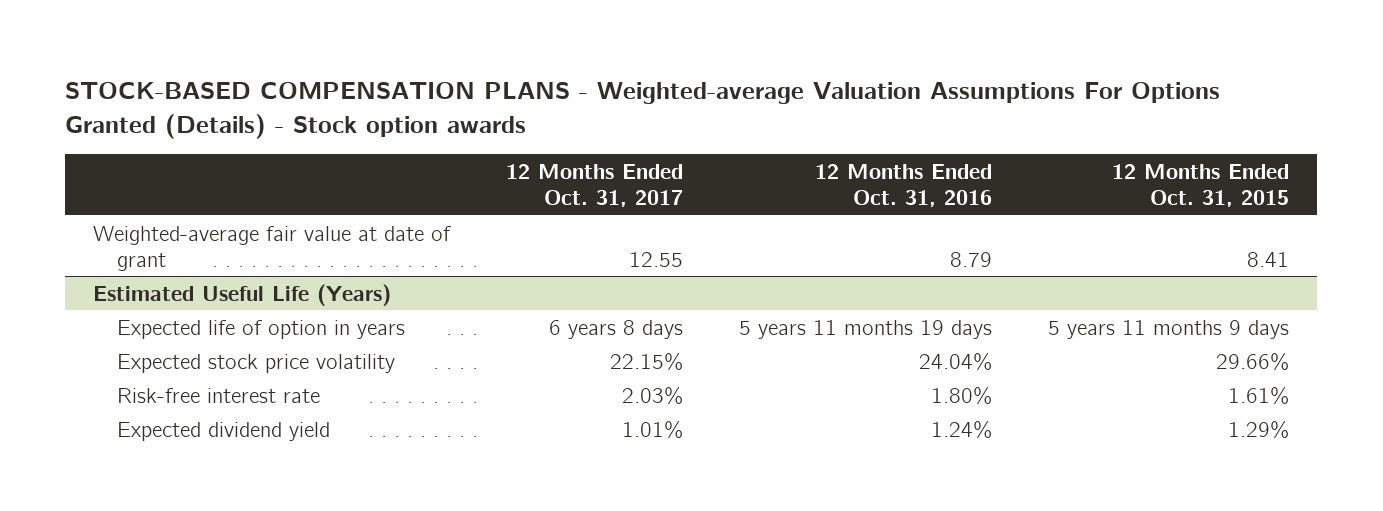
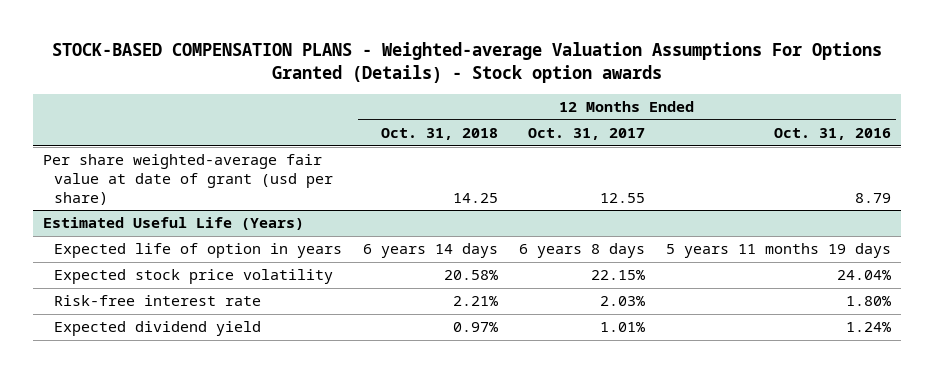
- | 12 Months Ended Oct. 31, 2017 | 12 Months Ended Oct. 31, 2016 | 12 Months Ended Oct. 31, 2015
+ | 12 Months Ended Oct. 31, 2018 | 12 Months Ended Oct. 31, 2017 | 12 Months Ended Oct. 31, 2016
- Weighted-average fair value at date of grant | 12.55 | 8.79 | 8.41
+ Per share weighted-average fair value at date of grant (usd per share) | 14.25 | 12.55 | 8.79

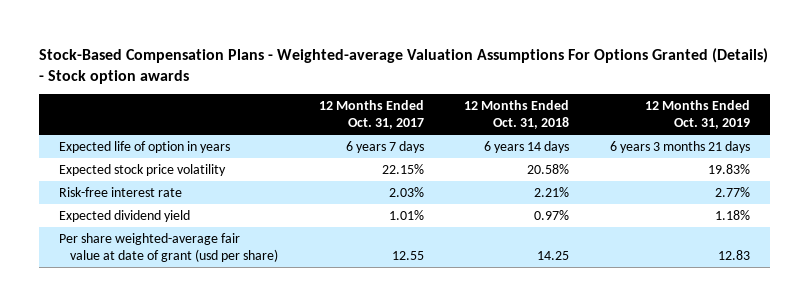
- STOCK-BASED COMPENSATION PLANS - Weighted-average Valuation Assumptions For Options Granted (Details) - Stock option awards
+ Stock-Based Compensation Plans - Weighted-average Valuation Assumptions For Options Granted (Details) - Stock option awards
- | 12 Months Ended Oct. 31, 2018 | 12 Months Ended Oct. 31, 2017 | 12 Months Ended Oct. 31, 2016
+ | 12 Months Ended Oct. 31, 2017 | 12 Months Ended Oct. 31, 2018 | 12 Months Ended Oct. 31, 2019
- Estimated Useful Life (Years)
- Expected life of option in years | 6 years 14 days | 6 years 8 days | 5 years 11 months 19 days
+ Expected life of option in years | 6 years 7 days | 6 years 14 days | 6 years 3 months 21 days
moved down: Per share weighted-average fair value at date of grant (usd per share) | 12.55 | 14.25 | 12.83

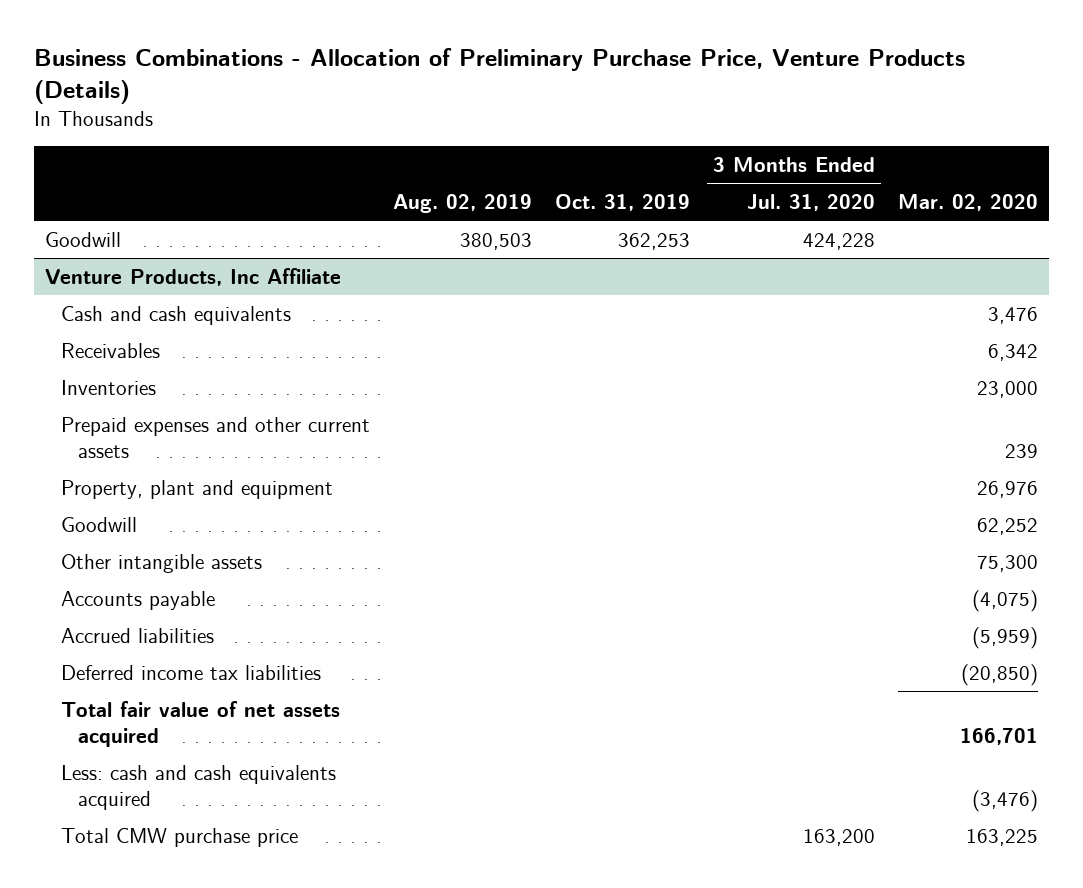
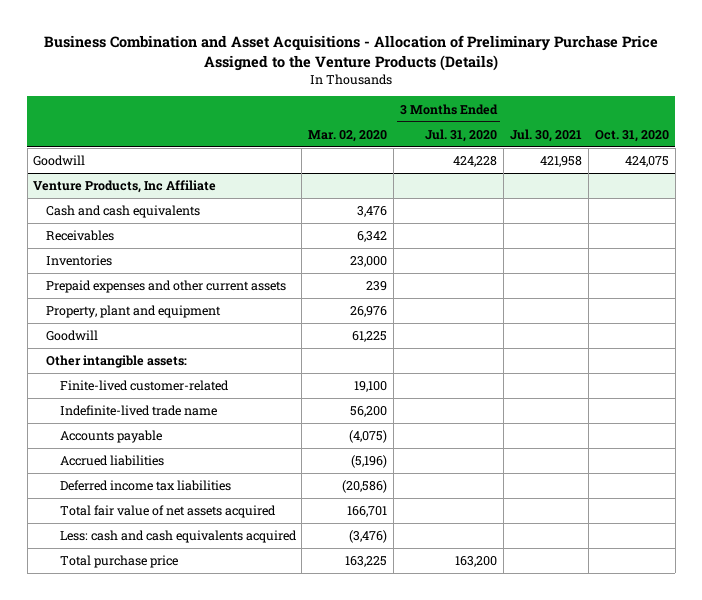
- Business Combinations - Allocation of Preliminary Purchase Price, Venture Products (Details)
+ Business Combination and Asset Acquisitions - Allocation of Preliminary Purchase Price Assigned to the Venture Products (Details)
- | Aug. 02, 2019 | Oct. 31, 2019 | 3 Months Ended Jul. 31, 2020 | Mar. 02, 2020
+ | Mar. 02, 2020 | 3 Months Ended Jul. 31, 2020 | Jul. 30, 2021 | Oct. 31, 2020
@ Venture Products, Inc Affiliate
- Goodwill | | | | 62,252
- Other intangible assets | | | | 75,300
+ Goodwill | 61,225 | | |
+ Other intangible assets:
+ Finite-lived customer-related | 19,100 | | |
+ Indefinite-lived trade name | 56,200 | | |
- Accrued liabilities | | | | (5,959)
- Deferred income tax liabilities | | | | (20,850)
+ Accrued liabilities | (5,196) | | |
+ Deferred income tax liabilities | (20,586) | | |
- Total CMW purchase price | | | 163,200 | 163,225
+ Total purchase price | 163,225 | 163,200 | |

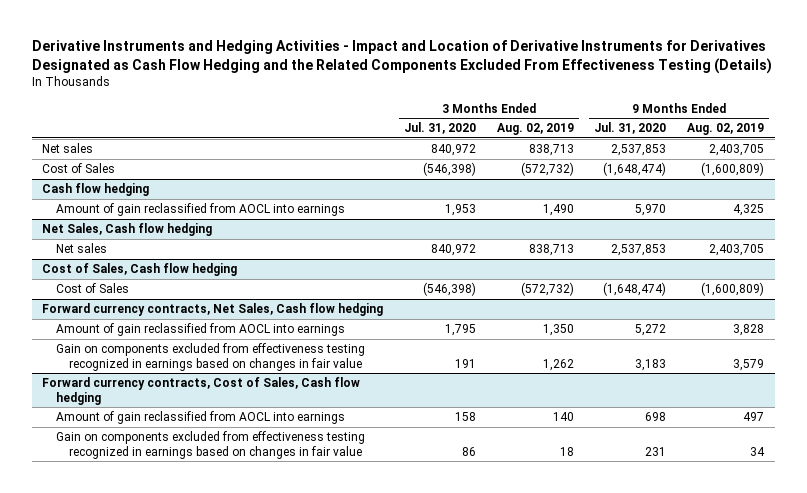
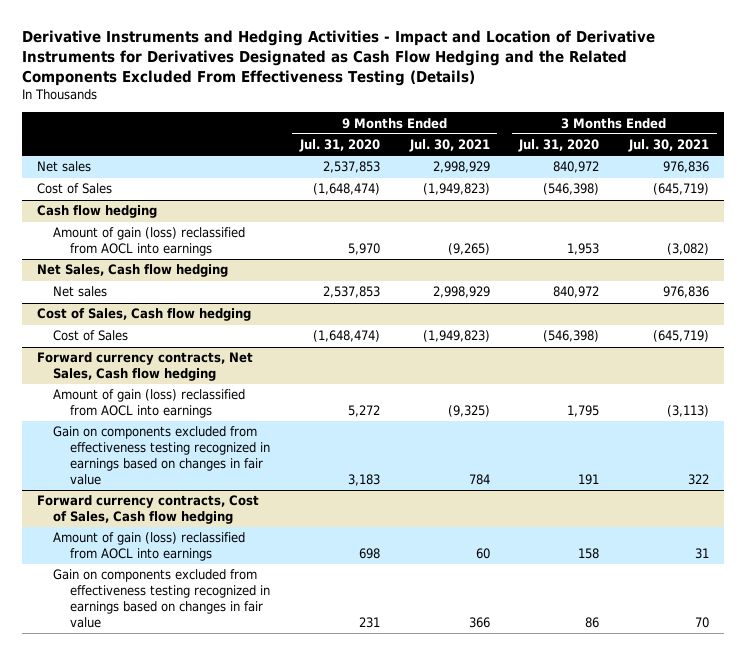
- | 3 Months Ended Jul. 31, 2020 | 3 Months Ended Aug. 02, 2019 | 9 Months Ended Jul. 31, 2020 | 9 Months Ended Aug. 02, 2019
+ | 9 Months Ended Jul. 31, 2020 | 9 Months Ended Jul. 30, 2021 | 3 Months Ended Jul. 31, 2020 | 3 Months Ended Jul. 30, 2021
@ Cash flow hedging
- Amount of gain reclassified from AOCL into earnings | 1,953 | 1,490 | 5,970 | 4,325
+ Amount of gain (loss) reclassified from AOCL into earnings | 5,970 | (9,265) | 1,953 | (3,082)
@ Forward currency contracts, Net Sales, Cash flow hedging
- Amount of gain reclassified from AOCL into earnings | 1,795 | 1,350 | 5,272 | 3,828
+ Amount of gain (loss) reclassified from AOCL into earnings | 5,272 | (9,325) | 1,795 | (3,113)
@ Forward currency contracts, Cost of Sales, Cash flow hedging
- Amount of gain reclassified from AOCL into earnings | 158 | 140 | 698 | 497
+ Amount of gain (loss) reclassified from AOCL into earnings | 698 | 60 | 158 | 31

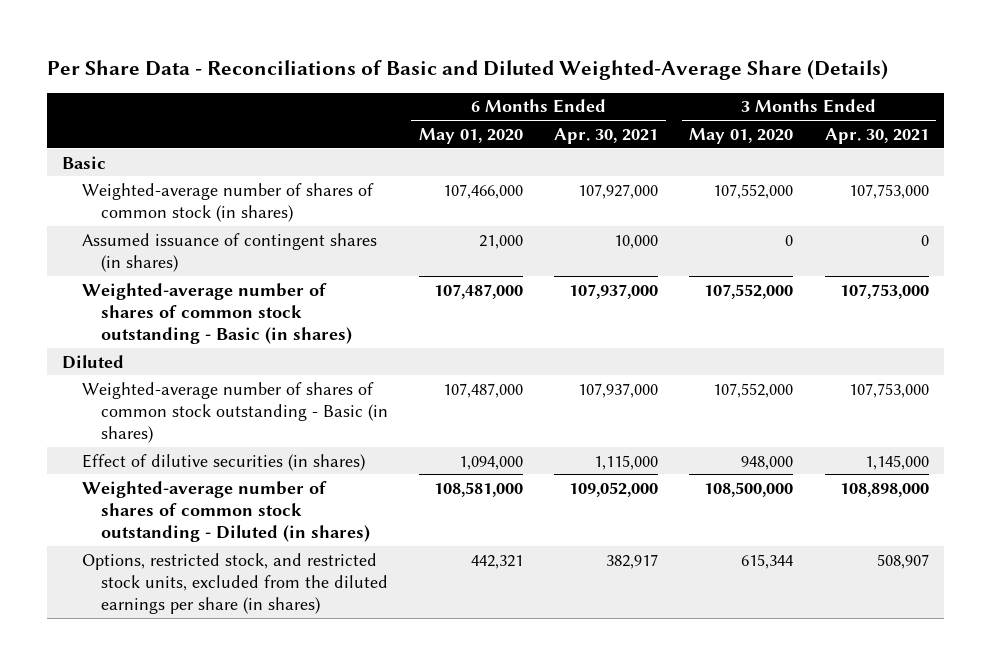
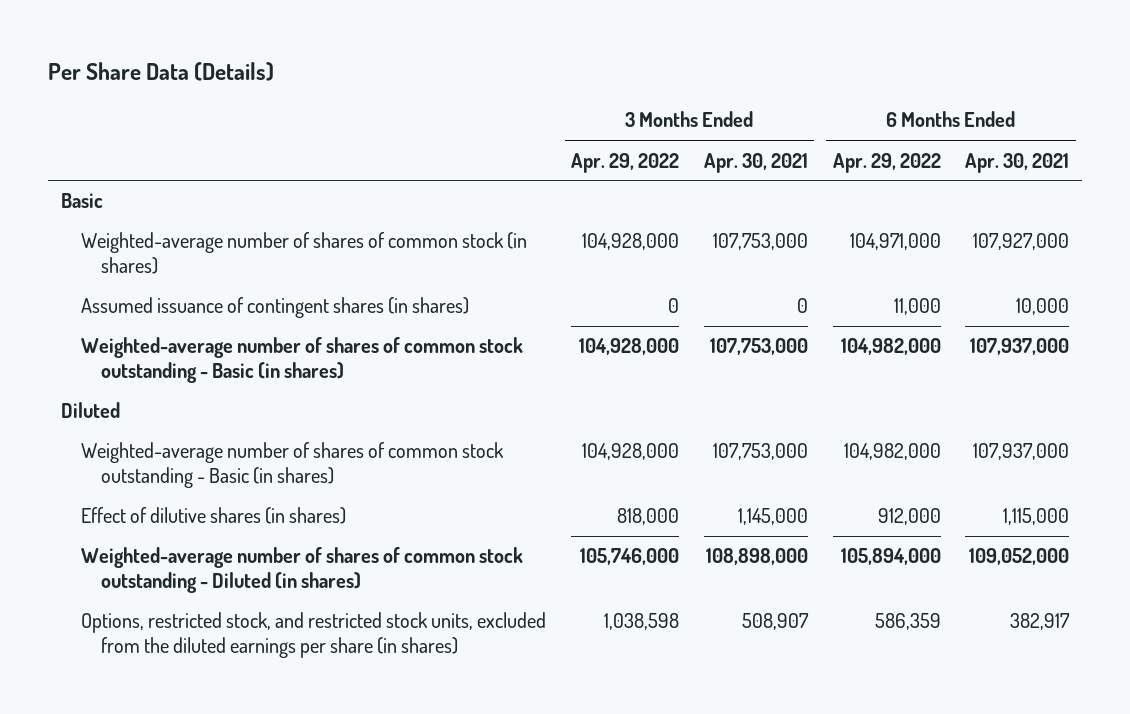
- Per Share Data - Reconciliations of Basic and Diluted Weighted-Average Share (Details)
+ Per Share Data (Details)
- | 6 Months Ended May 01, 2020 | 6 Months Ended Apr. 30, 2021 | 3 Months Ended May 01, 2020 | 3 Months Ended Apr. 30, 2021
+ | 3 Months Ended Apr. 29, 2022 | 3 Months Ended Apr. 30, 2021 | 6 Months Ended Apr. 29, 2022 | 6 Months Ended Apr. 30, 2021
- Effect of dilutive securities (in shares) | 1,094,000 | 1,115,000 | 948,000 | 1,145,000
+ Effect of dilutive shares (in shares) | 818,000 | 1,145,000 | 912,000 | 1,115,000

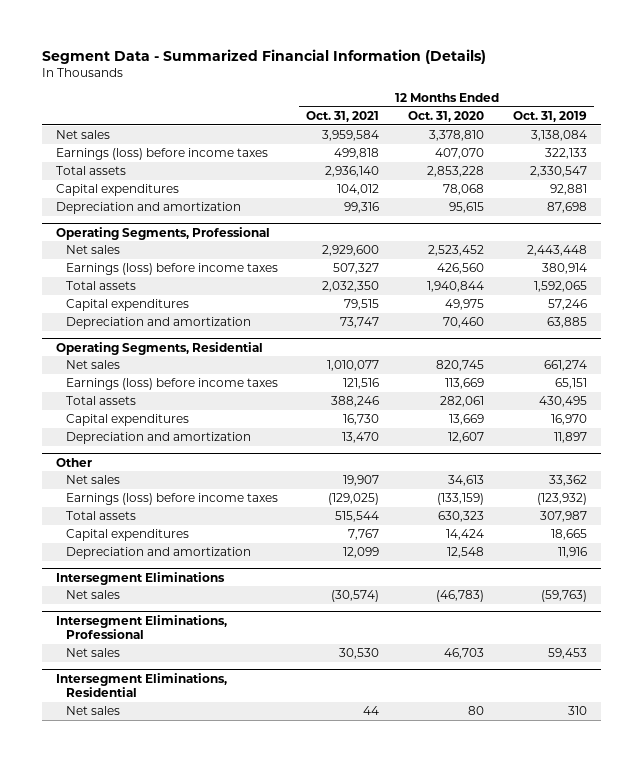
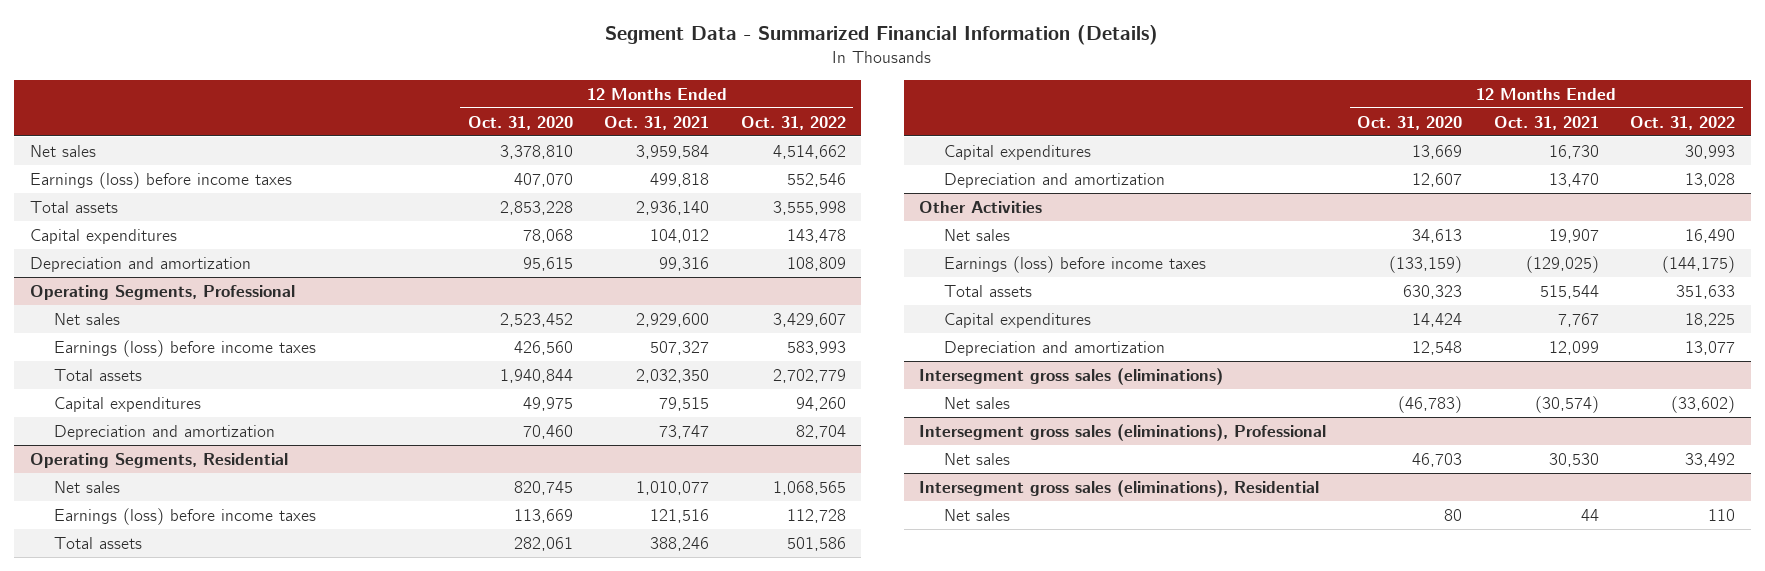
- | 12 Months Ended Oct. 31, 2021 | 12 Months Ended Oct. 31, 2020 | 12 Months Ended Oct. 31, 2019
+ | 12 Months Ended Oct. 31, 2020 | 12 Months Ended Oct. 31, 2021 | 12 Months Ended Oct. 31, 2022
- Other
+ Other Activities
- Intersegment Eliminations
+ Intersegment gross sales (eliminations)
- Intersegment Eliminations, Professional
+ Intersegment gross sales (eliminations), Professional
- Intersegment Eliminations, Residential
+ Intersegment gross sales (eliminations), Residential

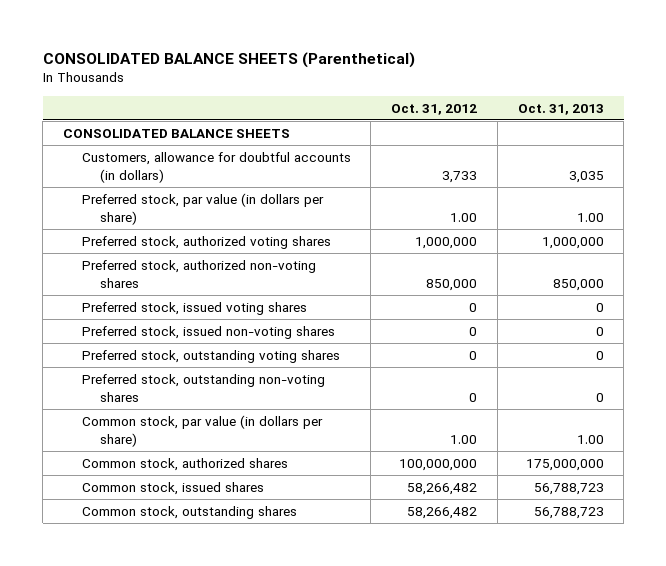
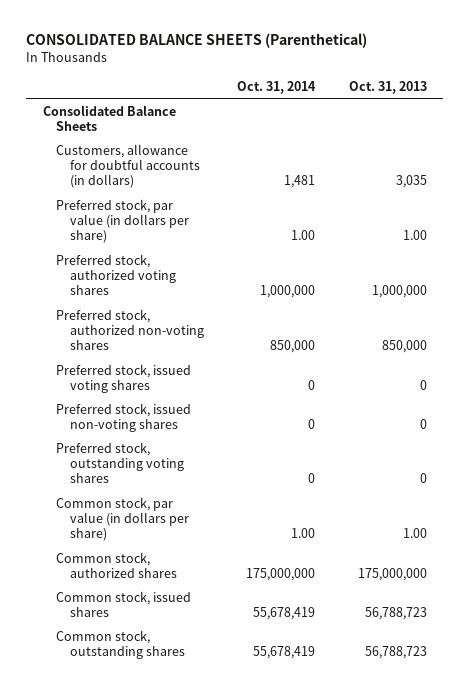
- | Oct. 31, 2012 | Oct. 31, 2013
+ | Oct. 31, 2014 | Oct. 31, 2013
- CONSOLIDATED BALANCE SHEETS
+ Consolidated Balance Sheets
- Preferred stock, outstanding non-voting shares | 0 | 0

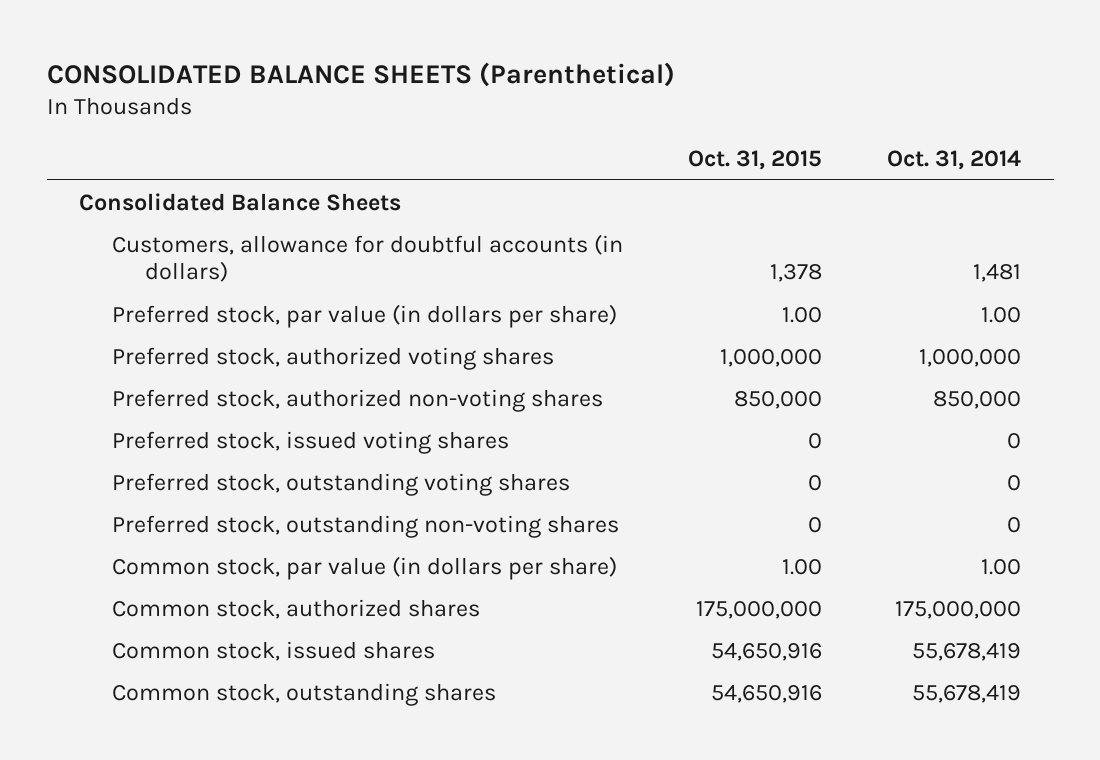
- | Oct. 31, 2014 | Oct. 31, 2013
+ | Oct. 31, 2015 | Oct. 31, 2014
- Preferred stock, issued non-voting shares | 0 | 0
+ Preferred stock, outstanding non-voting shares | 0 | 0

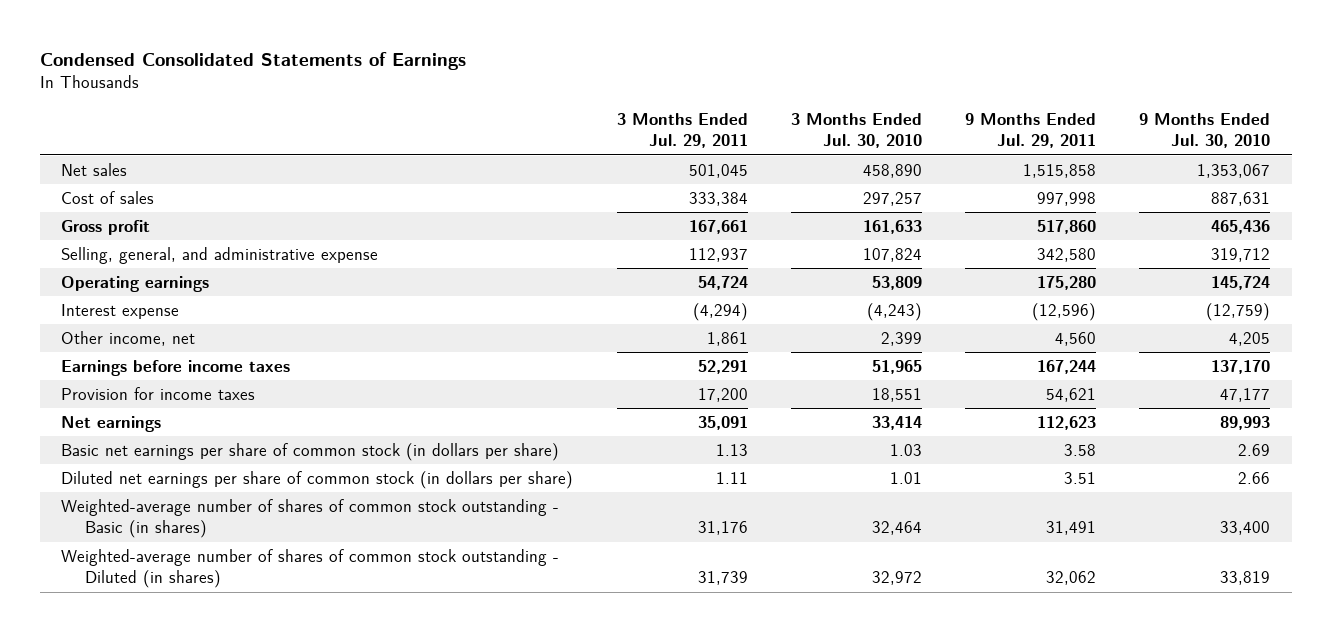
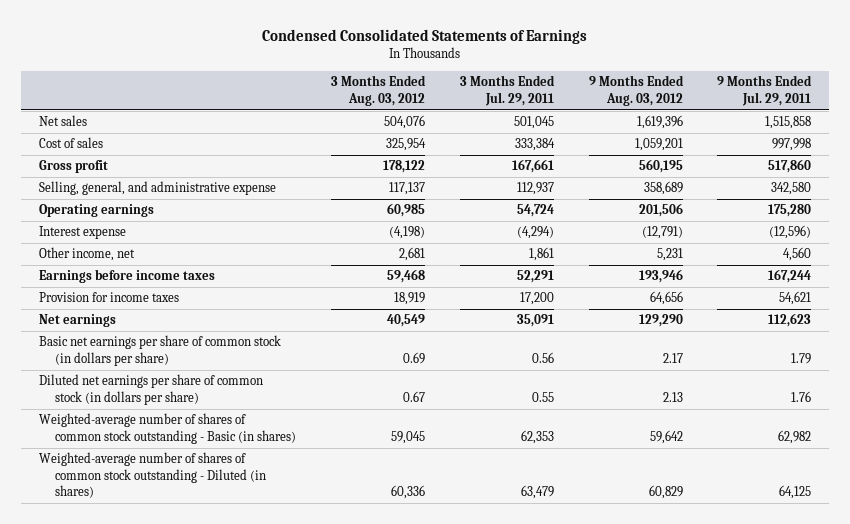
- | 3 Months Ended Jul. 29, 2011 | 3 Months Ended Jul. 30, 2010 | 9 Months Ended Jul. 29, 2011 | 9 Months Ended Jul. 30, 2010
+ | 3 Months Ended Aug. 03, 2012 | 3 Months Ended Jul. 29, 2011 | 9 Months Ended Aug. 03, 2012 | 9 Months Ended Jul. 29, 2011
- Basic net earnings per share of common stock (in dollars per share) | 1.13 | 1.03 | 3.58 | 2.69
- Diluted net earnings per share of common stock (in dollars per share) | 1.11 | 1.01 | 3.51 | 2.66
- Weighted-average number of shares of common stock outstanding - Basic (in shares) | 31,176 | 32,464 | 31,491 | 33,400
- Weighted-average number of shares of common stock outstanding - Diluted (in shares) | 31,739 | 32,972 | 32,062 | 33,819
+ Basic net earnings per share of common stock (in dollars per share) | 0.69 | 0.56 | 2.17 | 1.79
+ Diluted net earnings per share of common stock (in dollars per share) | 0.67 | 0.55 | 2.13 | 1.76
+ Weighted-average number of shares of common stock outstanding - Basic (in shares) | 59,045 | 62,353 | 59,642 | 62,982
+ Weighted-average number of shares of common stock outstanding - Diluted (in shares) | 60,336 | 63,479 | 60,829 | 64,125

